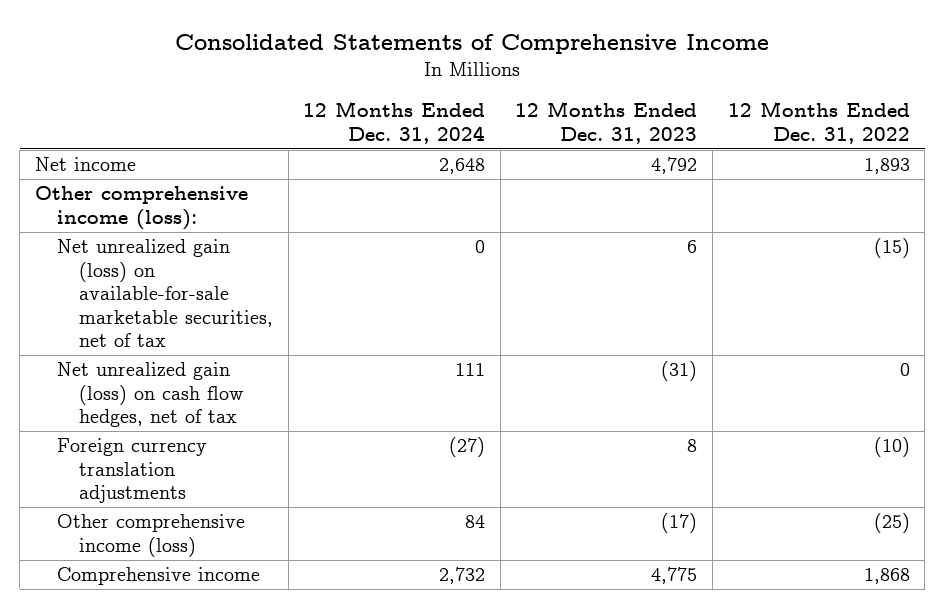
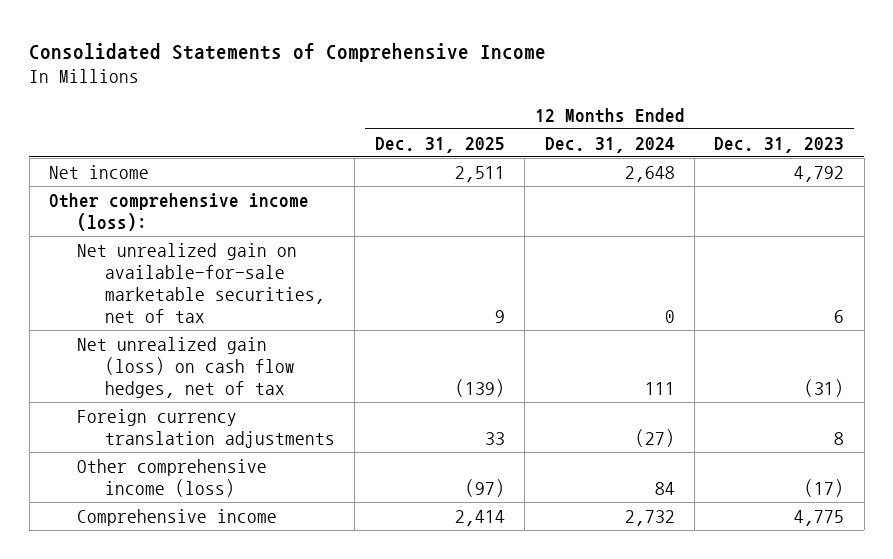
- | 12 Months Ended Dec. 31, 2024 | 12 Months Ended Dec. 31, 2023 | 12 Months Ended Dec. 31, 2022
+ | 12 Months Ended Dec. 31, 2025 | 12 Months Ended Dec. 31, 2024 | 12 Months Ended Dec. 31, 2023
- Net unrealized gain (loss) on available-for-sale marketable securities, net of tax | 0 | 6 | (15)
+ Net unrealized gain on available-for-sale marketable securities, net of tax | 9 | 0 | 6

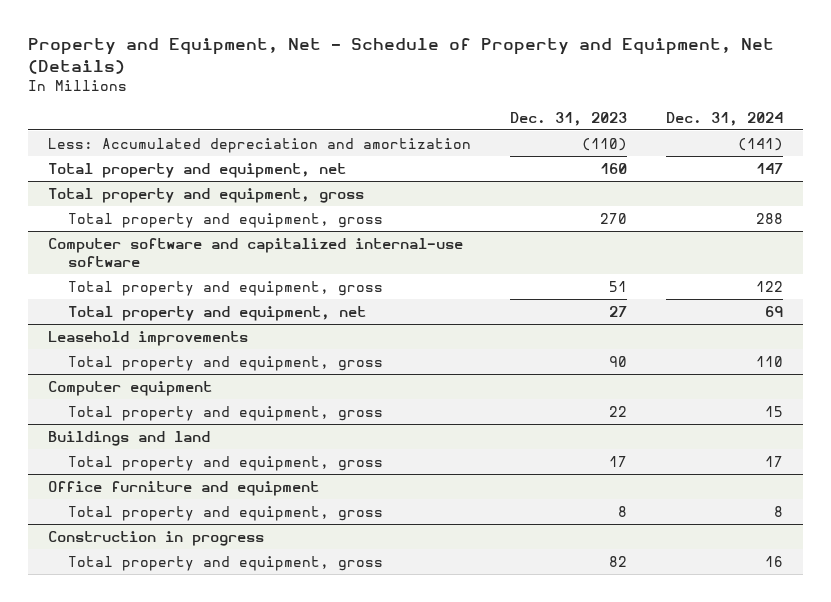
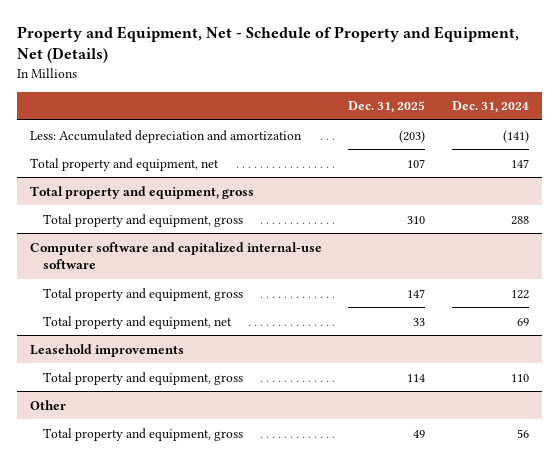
- | Dec. 31, 2023 | Dec. 31, 2024
+ | Dec. 31, 2025 | Dec. 31, 2024
- Computer equipment
- Total property and equipment, gross | 22 | 15
- Buildings and land
- Total property and equipment, gross | 17 | 17
- Office furniture and equipment
- Total property and equipment, gross | 8 | 8
- Construction in progress
- Total property and equipment, gross | 82 | 16
+ Other
+ Total property and equipment, gross | 49 | 56

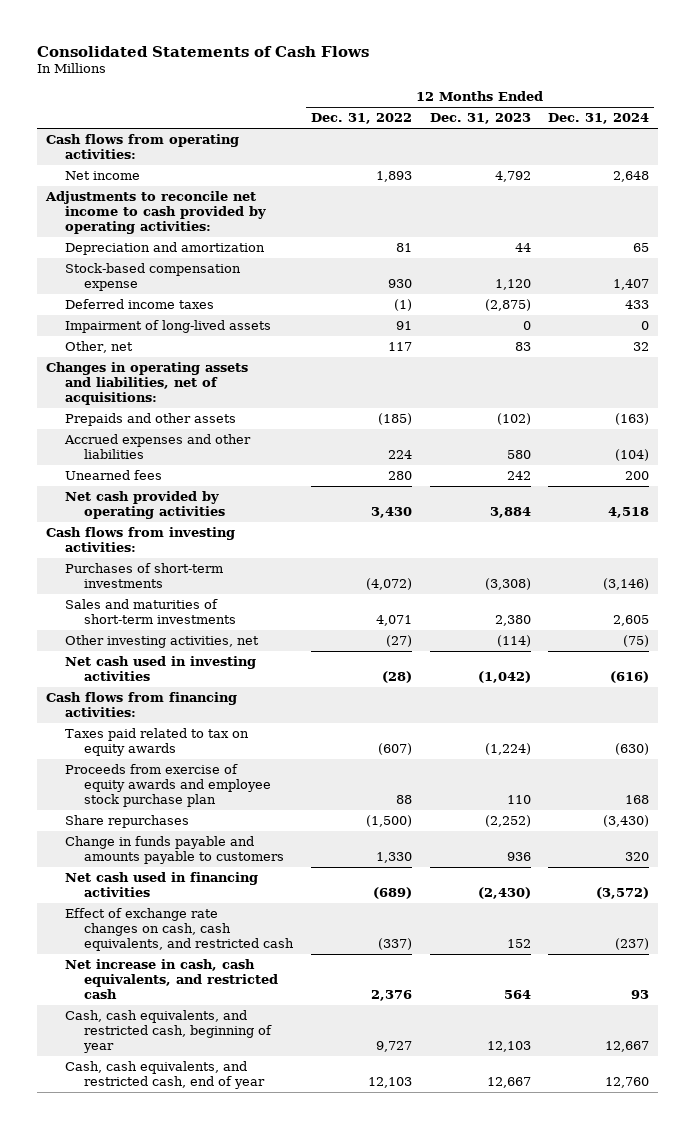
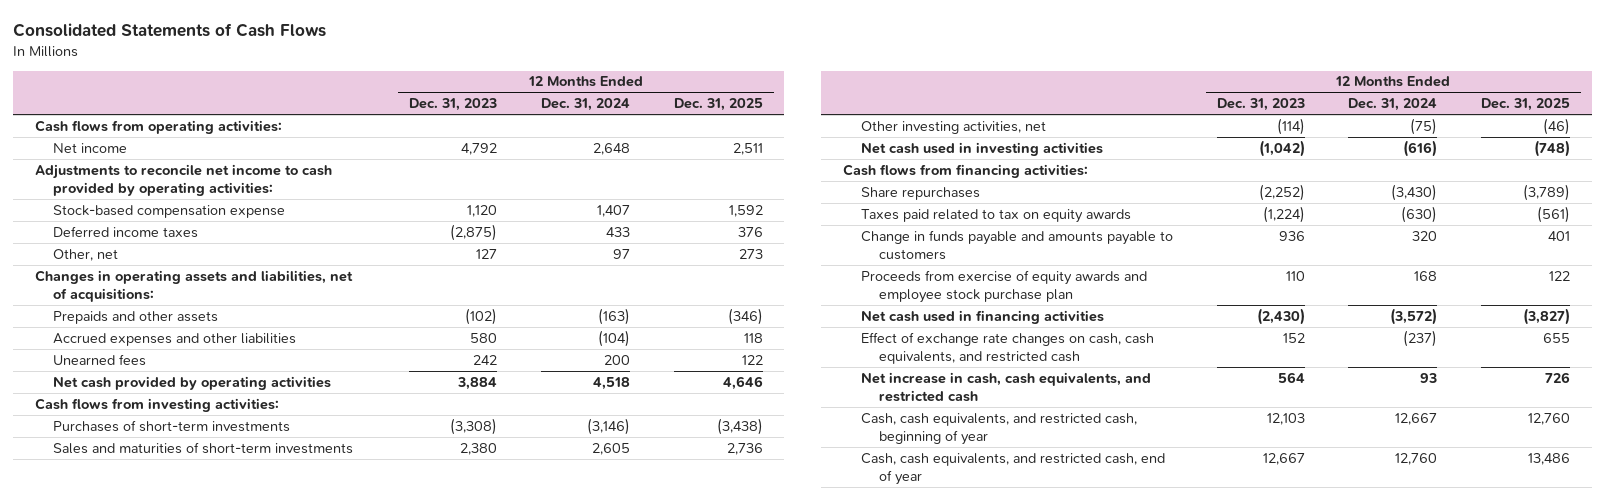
- | 12 Months Ended Dec. 31, 2022 | 12 Months Ended Dec. 31, 2023 | 12 Months Ended Dec. 31, 2024
+ | 12 Months Ended Dec. 31, 2023 | 12 Months Ended Dec. 31, 2024 | 12 Months Ended Dec. 31, 2025
- Depreciation and amortization | 81 | 44 | 65
- Impairment of long-lived assets | 91 | 0 | 0
- Other, net | 117 | 83 | 32
+ Other, net | 127 | 97 | 273
moved down: Taxes paid related to tax on equity awards | (1,224) | (630) | (561)
moved down: Proceeds from exercise of equity awards and employee stock purchase plan | 110 | 168 | 122

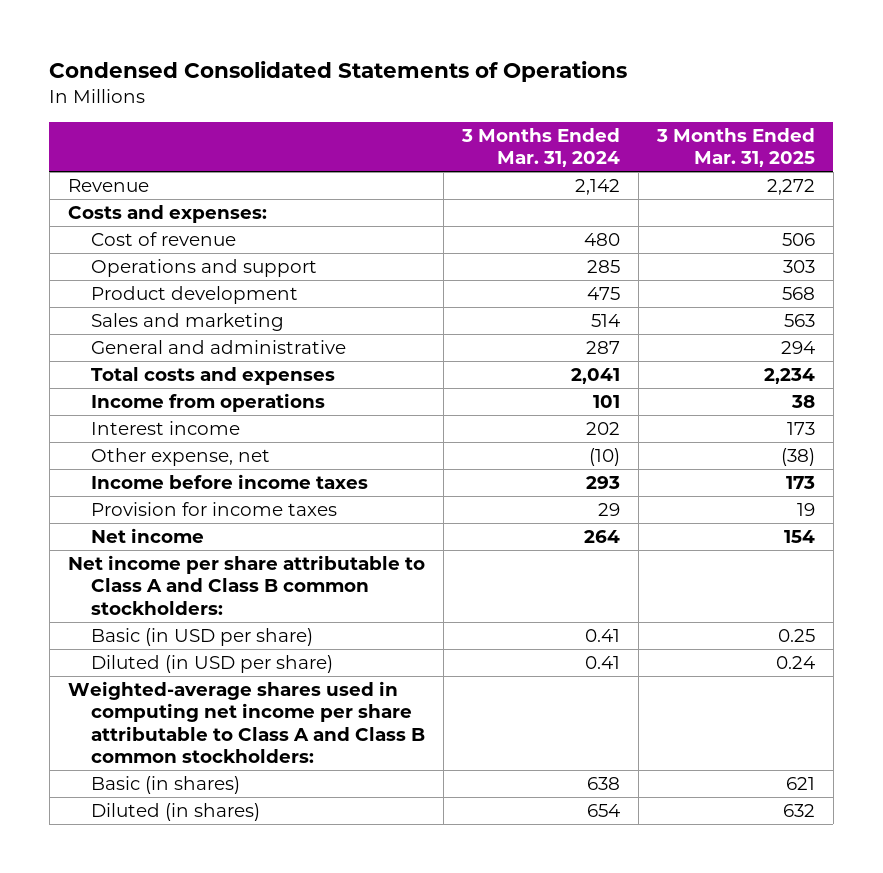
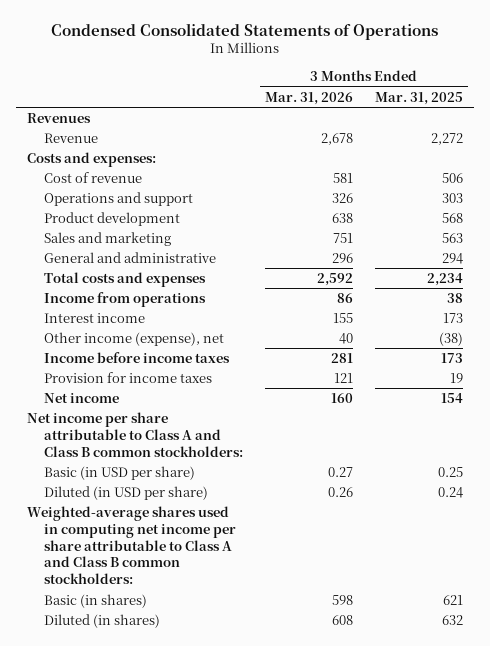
- | 3 Months Ended Mar. 31, 2024 | 3 Months Ended Mar. 31, 2025
+ | 3 Months Ended Mar. 31, 2026 | 3 Months Ended Mar. 31, 2025
+ Revenues
- Other expense, net | (10) | (38)
+ Other income (expense), net | 40 | (38)

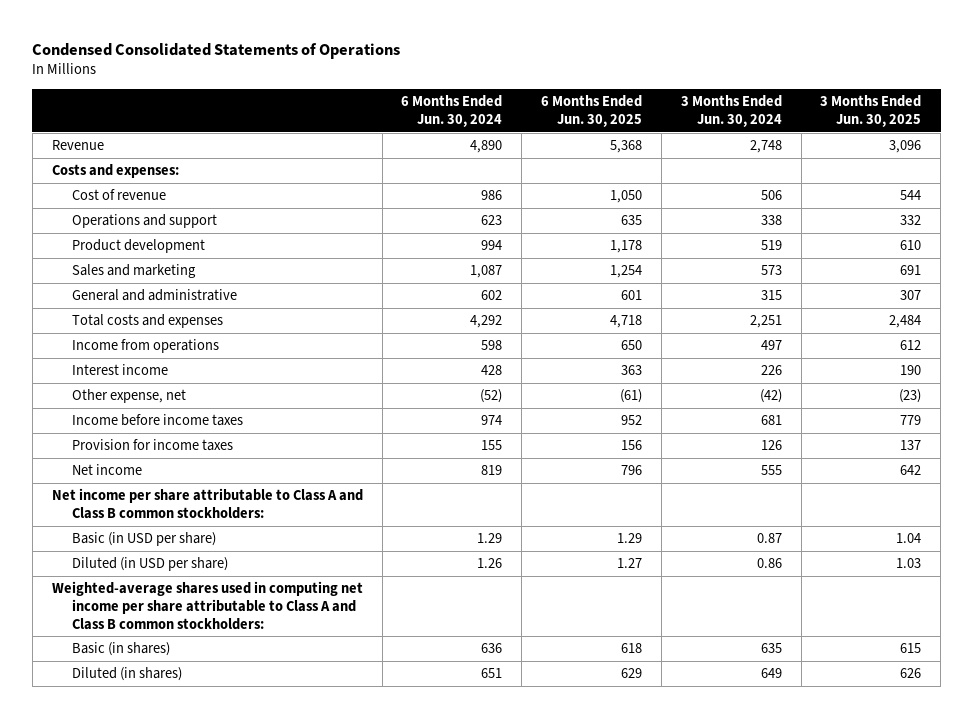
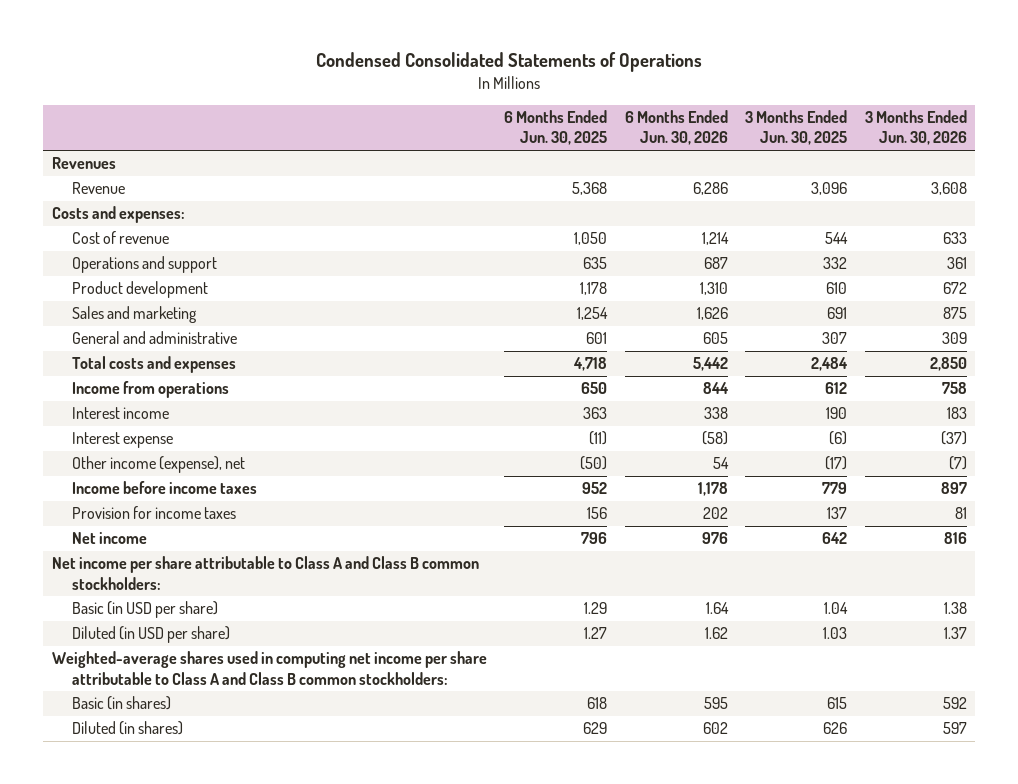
- | 6 Months Ended Jun. 30, 2024 | 6 Months Ended Jun. 30, 2025 | 3 Months Ended Jun. 30, 2024 | 3 Months Ended Jun. 30, 2025
+ | 6 Months Ended Jun. 30, 2025 | 6 Months Ended Jun. 30, 2026 | 3 Months Ended Jun. 30, 2025 | 3 Months Ended Jun. 30, 2026
+ Revenues
- Other expense, net | (52) | (61) | (42) | (23)
+ Interest expense | (11) | (58) | (6) | (37)
+ Other income (expense), net | (50) | 54 | (17) | (7)

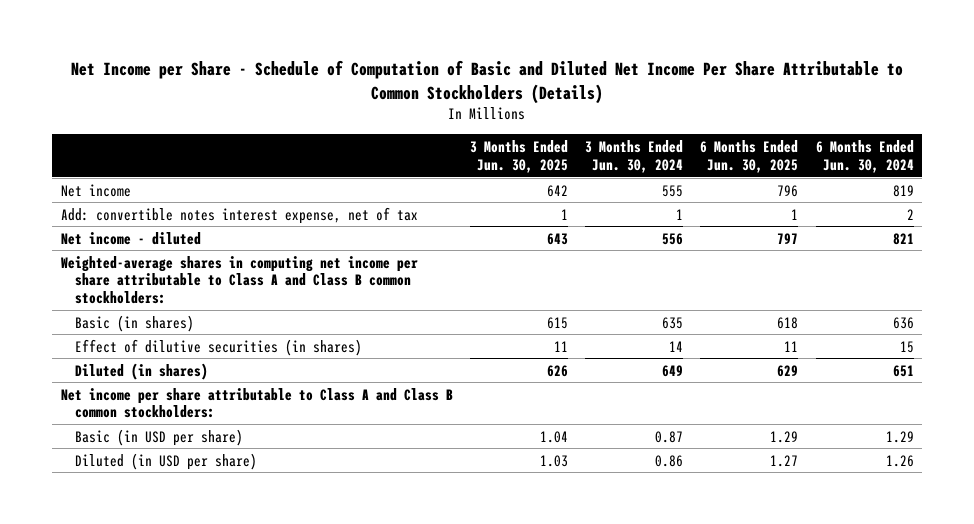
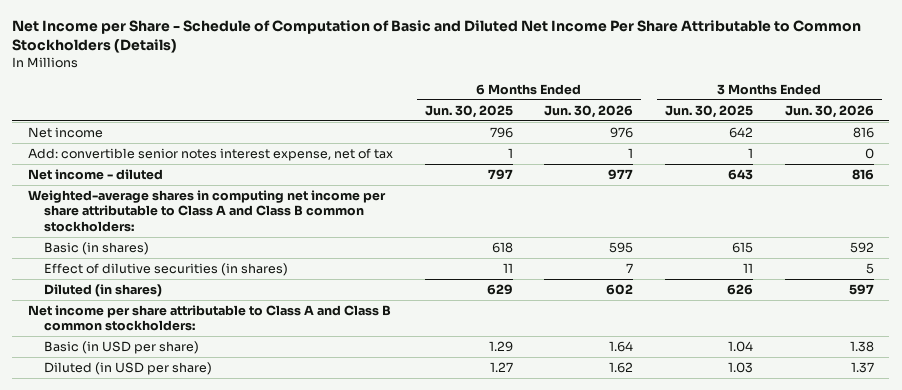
- | 3 Months Ended Jun. 30, 2025 | 3 Months Ended Jun. 30, 2024 | 6 Months Ended Jun. 30, 2025 | 6 Months Ended Jun. 30, 2024
+ | 6 Months Ended Jun. 30, 2025 | 6 Months Ended Jun. 30, 2026 | 3 Months Ended Jun. 30, 2025 | 3 Months Ended Jun. 30, 2026
- Add: convertible notes interest expense, net of tax | 1 | 1 | 1 | 2
+ Add: convertible senior notes interest expense, net of tax | 1 | 1 | 1 | 0

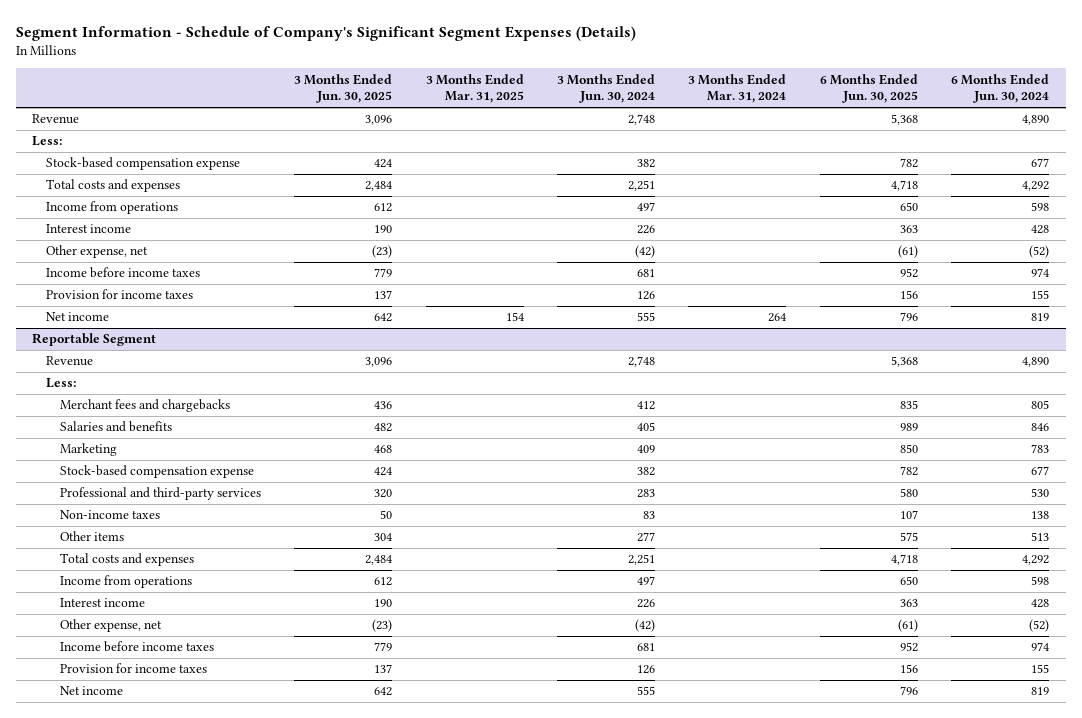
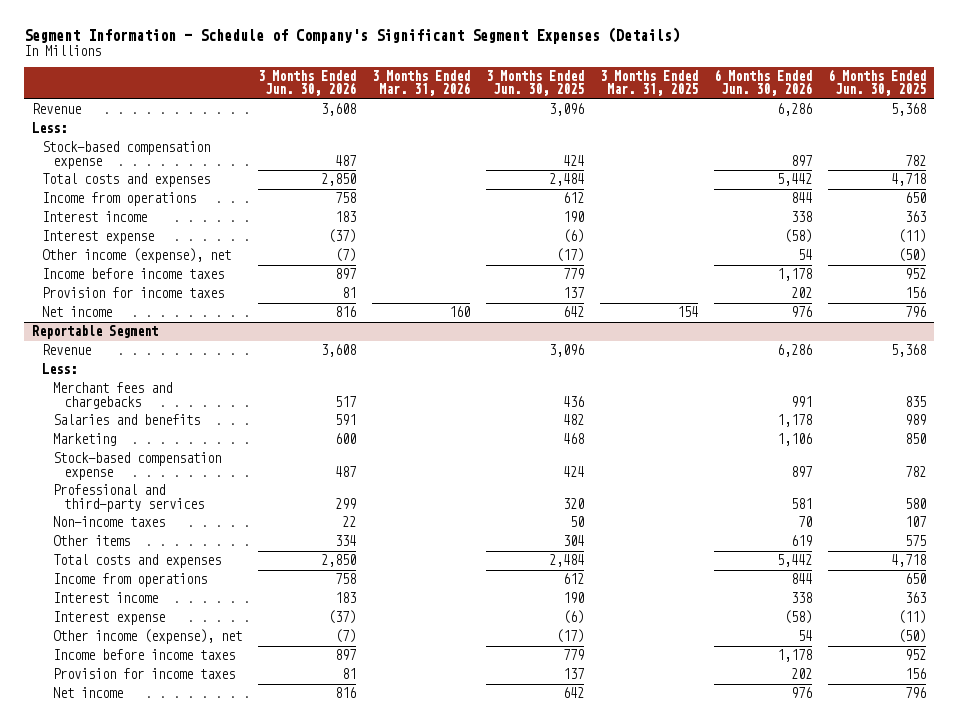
- | 3 Months Ended Jun. 30, 2025 | 3 Months Ended Mar. 31, 2025 | 3 Months Ended Jun. 30, 2024 | 3 Months Ended Mar. 31, 2024 | 6 Months Ended Jun. 30, 2025 | 6 Months Ended Jun. 30, 2024
+ | 3 Months Ended Jun. 30, 2026 | 3 Months Ended Mar. 31, 2026 | 3 Months Ended Jun. 30, 2025 | 3 Months Ended Mar. 31, 2025 | 6 Months Ended Jun. 30, 2026 | 6 Months Ended Jun. 30, 2025
- Other expense, net | (23) | | (42) | | (61) | (52)
+ Interest expense | (37) | | (6) | | (58) | (11)
+ Other income (expense), net | (7) | | (17) | | 54 | (50)
@ Reportable Segment
- Other expense, net | (23) | | (42) | | (61) | (52)
+ Interest expense | (37) | | (6) | | (58) | (11)
+ Other income (expense), net | (7) | | (17) | | 54 | (50)

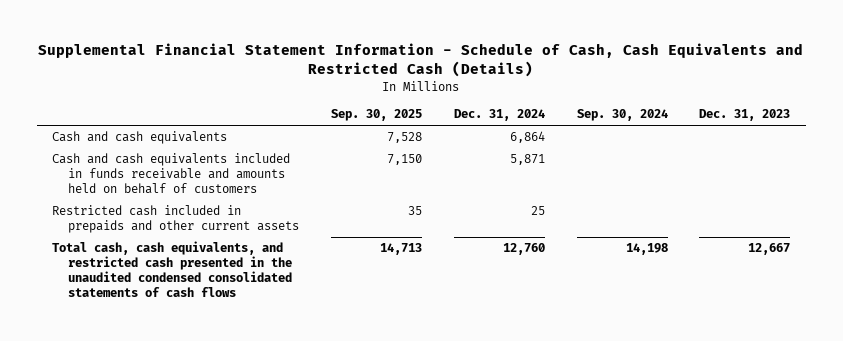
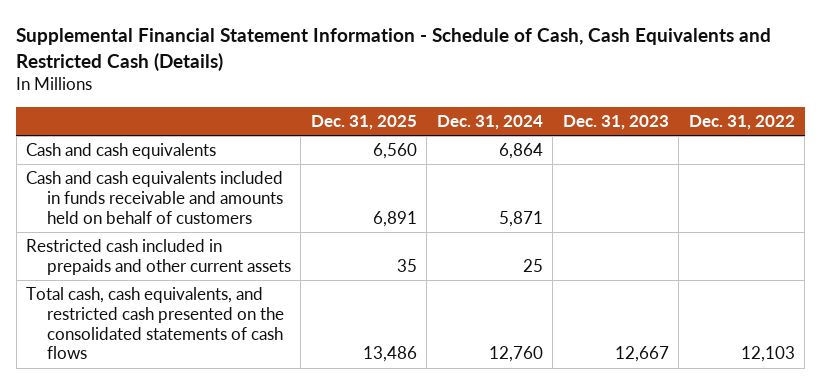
- | Sep. 30, 2025 | Dec. 31, 2024 | Sep. 30, 2024 | Dec. 31, 2023
+ | Dec. 31, 2025 | Dec. 31, 2024 | Dec. 31, 2023 | Dec. 31, 2022
- Total cash, cash equivalents, and restricted cash presented in the unaudited condensed consolidated statements of cash flows | 14,713 | 12,760 | 14,198 | 12,667
+ Total cash, cash equivalents, and restricted cash presented on the consolidated statements of cash flows | 13,486 | 12,760 | 12,667 | 12,103

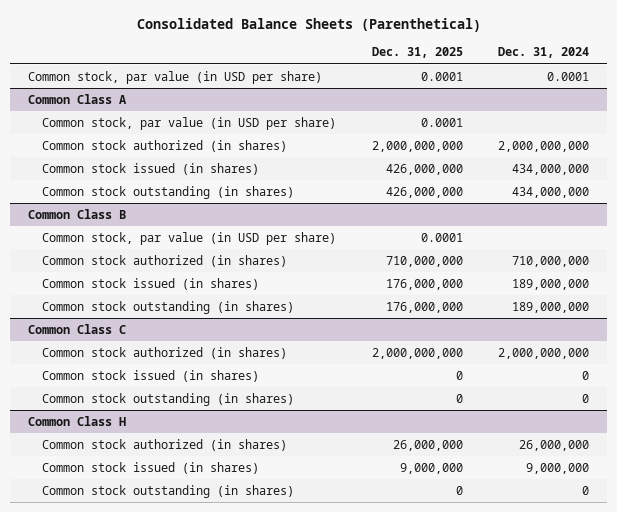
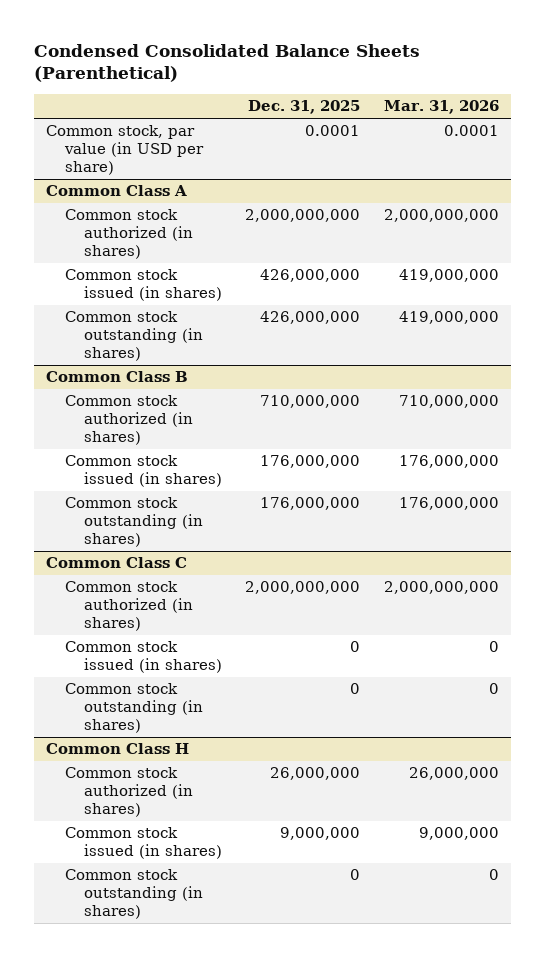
- Consolidated Balance Sheets (Parenthetical)
+ Condensed Consolidated Balance Sheets (Parenthetical)
- | Dec. 31, 2025 | Dec. 31, 2024
+ | Dec. 31, 2025 | Mar. 31, 2026
@ Common Class A
- Common stock, par value (in USD per share) | 0.0001 |
@ Common Class B
- Common stock, par value (in USD per share) | 0.0001 |

